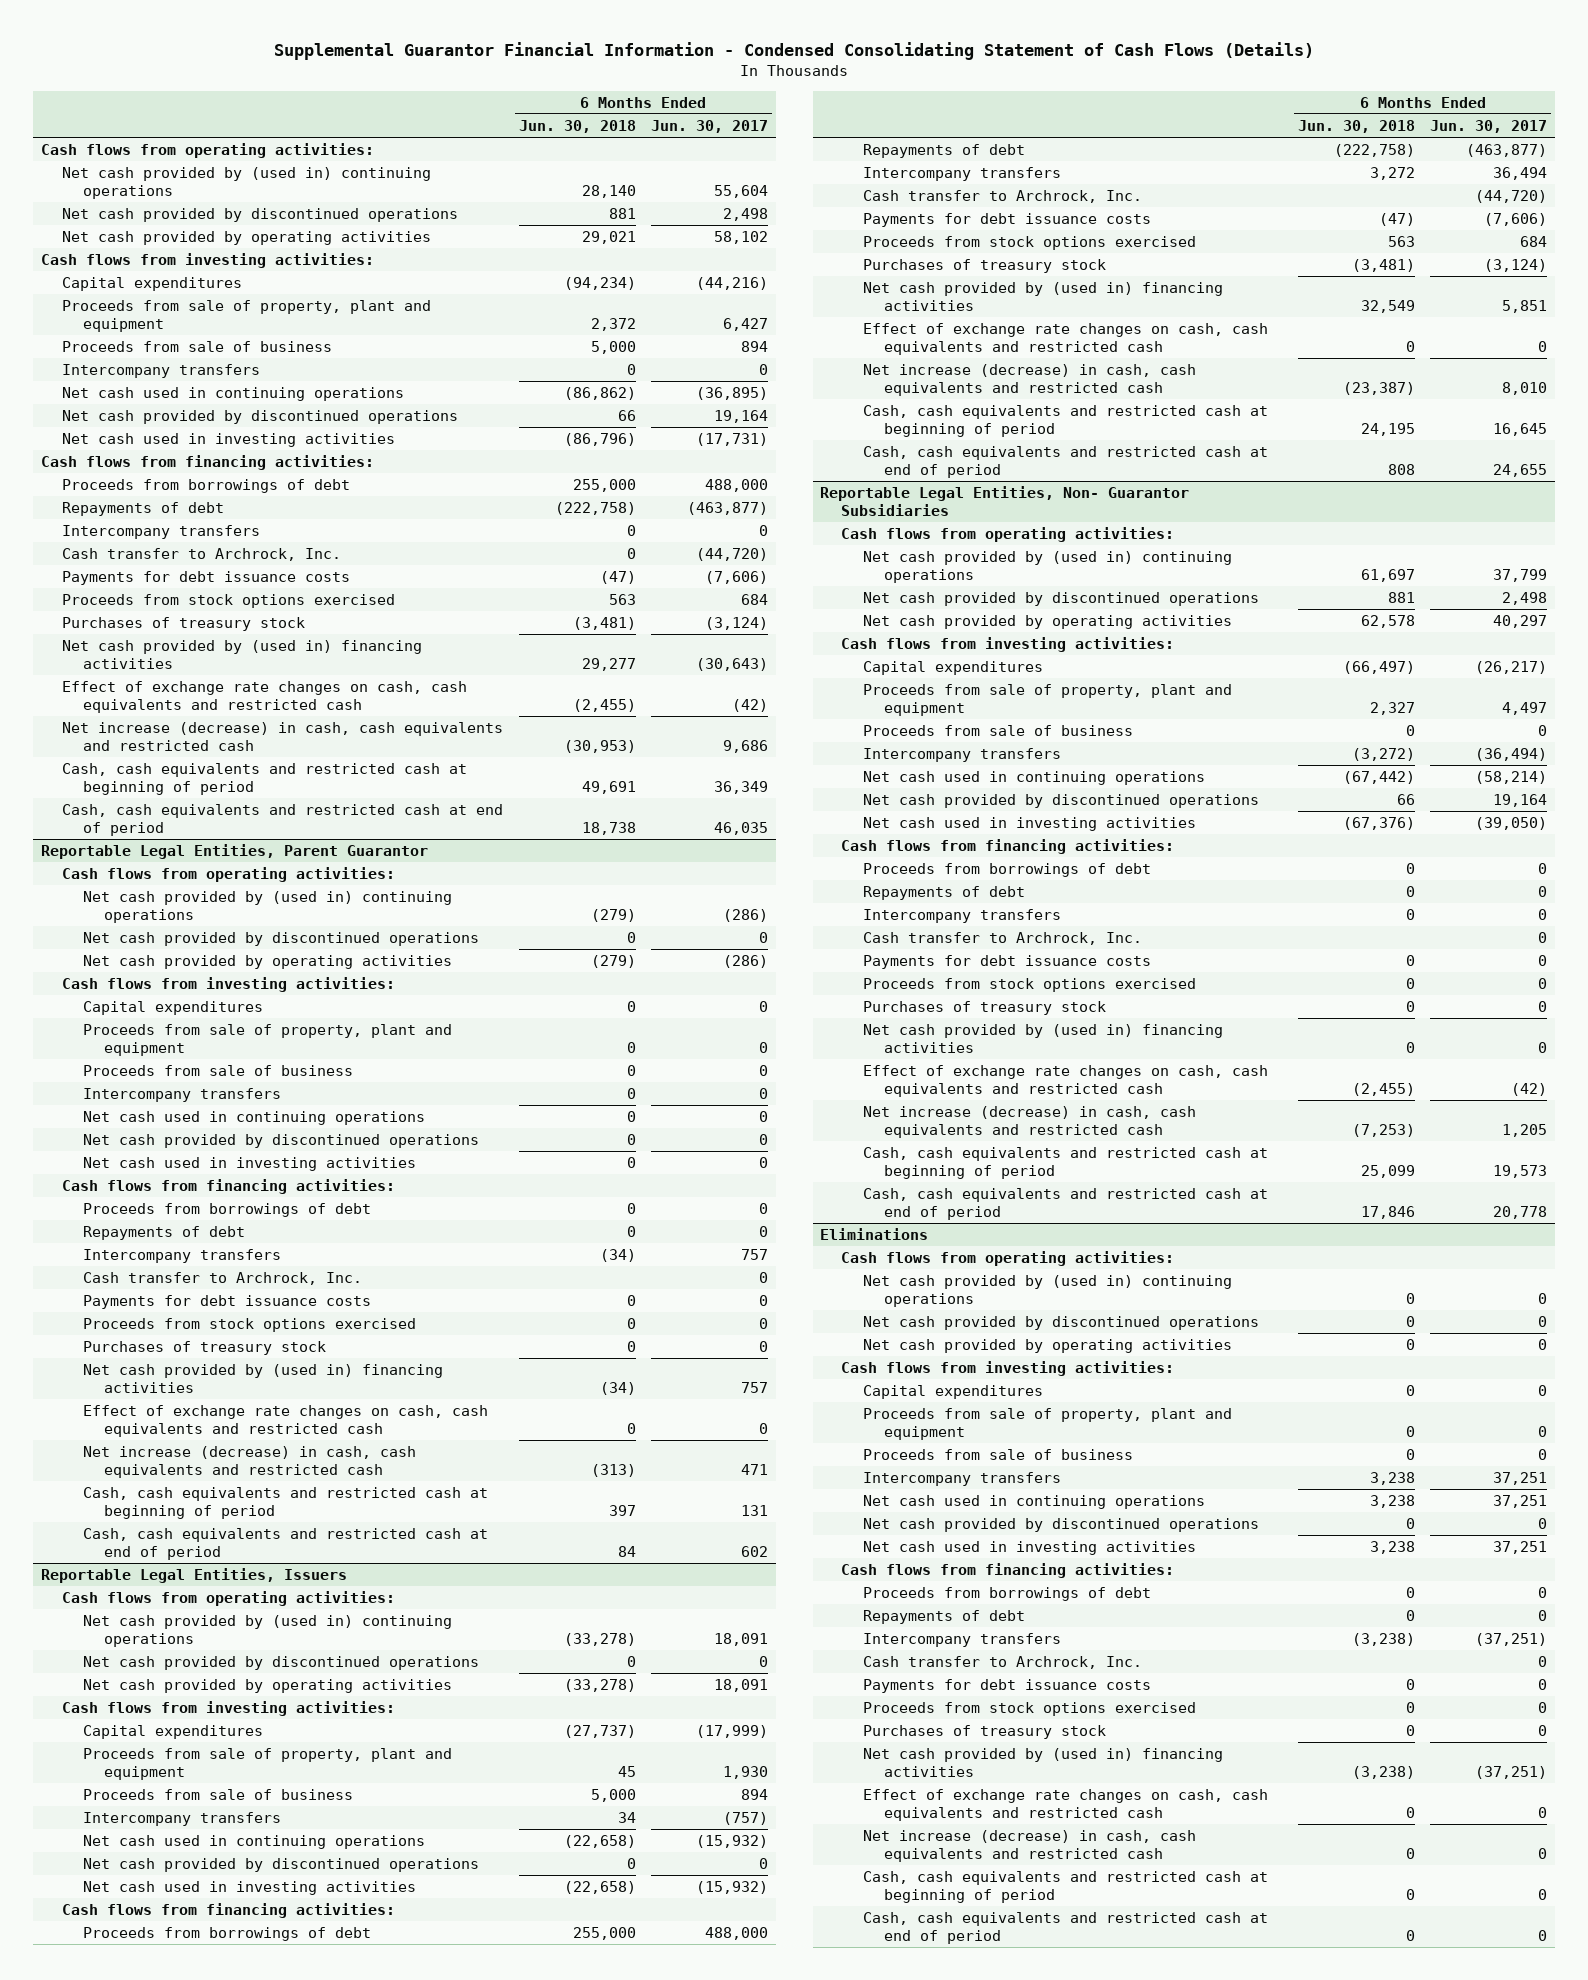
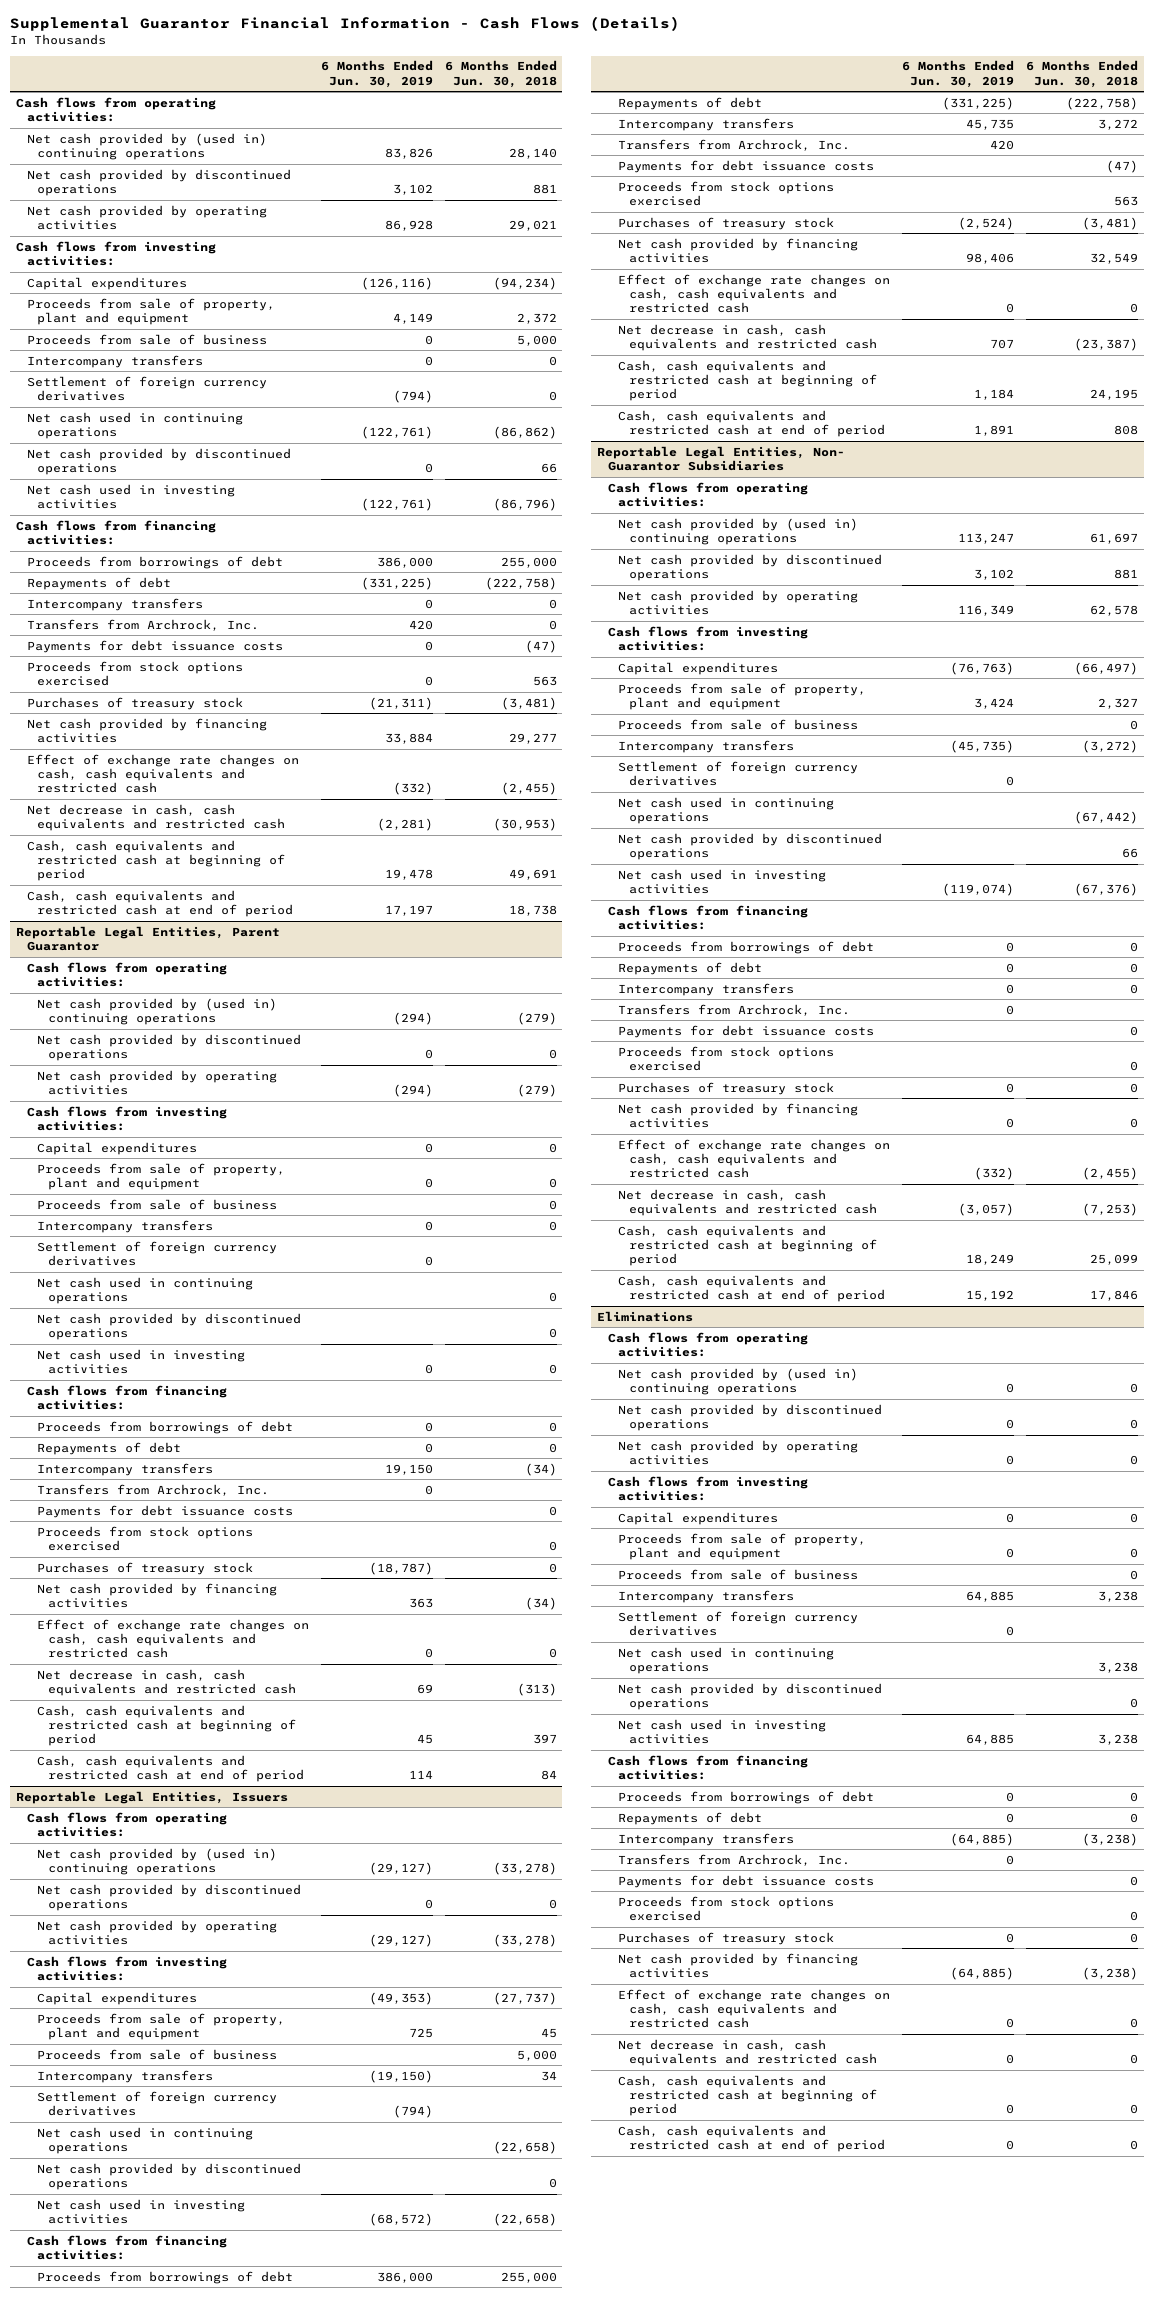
- Supplemental Guarantor Financial Information - Condensed Consolidating Statement of Cash Flows (Details)
+ Supplemental Guarantor Financial Information - Cash Flows (Details)
- | 6 Months Ended Jun. 30, 2018 | 6 Months Ended Jun. 30, 2017
+ | 6 Months Ended Jun. 30, 2019 | 6 Months Ended Jun. 30, 2018
+ Settlement of foreign currency derivatives | (794) | 0
- Cash transfer to Archrock, Inc. | 0 | (44,720)
+ Transfers from Archrock, Inc. | 420 | 0
- Net cash provided by (used in) financing activities | 29,277 | (30,643)
+ Net cash provided by financing activities | 33,884 | 29,277
- Net increase (decrease) in cash, cash equivalents and restricted cash | (30,953) | 9,686
+ Net decrease in cash, cash equivalents and restricted cash | (2,281) | (30,953)
@ Reportable Legal Entities, Parent Guarantor
+ Settlement of foreign currency derivatives | 0 |
- Cash transfer to Archrock, Inc. | | 0
+ Transfers from Archrock, Inc. | 0 |
- Net cash provided by (used in) financing activities | (34) | 757
+ Net cash provided by financing activities | 363 | (34)
- Net increase (decrease) in cash, cash equivalents and restricted cash | (313) | 471
+ Net decrease in cash, cash equivalents and restricted cash | 69 | (313)
@ Reportable Legal Entities, Issuers
+ Settlement of foreign currency derivatives | (794) |
- Cash transfer to Archrock, Inc. | | (44,720)
+ Transfers from Archrock, Inc. | 420 |
- Net cash provided by (used in) financing activities | 32,549 | 5,851
+ Net cash provided by financing activities | 98,406 | 32,549
- Net increase (decrease) in cash, cash equivalents and restricted cash | (23,387) | 8,010
+ Net decrease in cash, cash equivalents and restricted cash | 707 | (23,387)
@ Reportable Legal Entities, Non- Guarantor Subsidiaries
+ Settlement of foreign currency derivatives | 0 |
- Cash transfer to Archrock, Inc. | | 0
+ Transfers from Archrock, Inc. | 0 |
- Net cash provided by (used in) financing activities | 0 | 0
+ Net cash provided by financing activities | 0 | 0
- Net increase (decrease) in cash, cash equivalents and restricted cash | (7,253) | 1,205
+ Net decrease in cash, cash equivalents and restricted cash | (3,057) | (7,253)
@ Eliminations
+ Settlement of foreign currency derivatives | 0 |
- Cash transfer to Archrock, Inc. | | 0
+ Transfers from Archrock, Inc. | 0 |
- Net cash provided by (used in) financing activities | (3,238) | (37,251)
+ Net cash provided by financing activities | (64,885) | (3,238)
- Net increase (decrease) in cash, cash equivalents and restricted cash | 0 | 0
+ Net decrease in cash, cash equivalents and restricted cash | 0 | 0

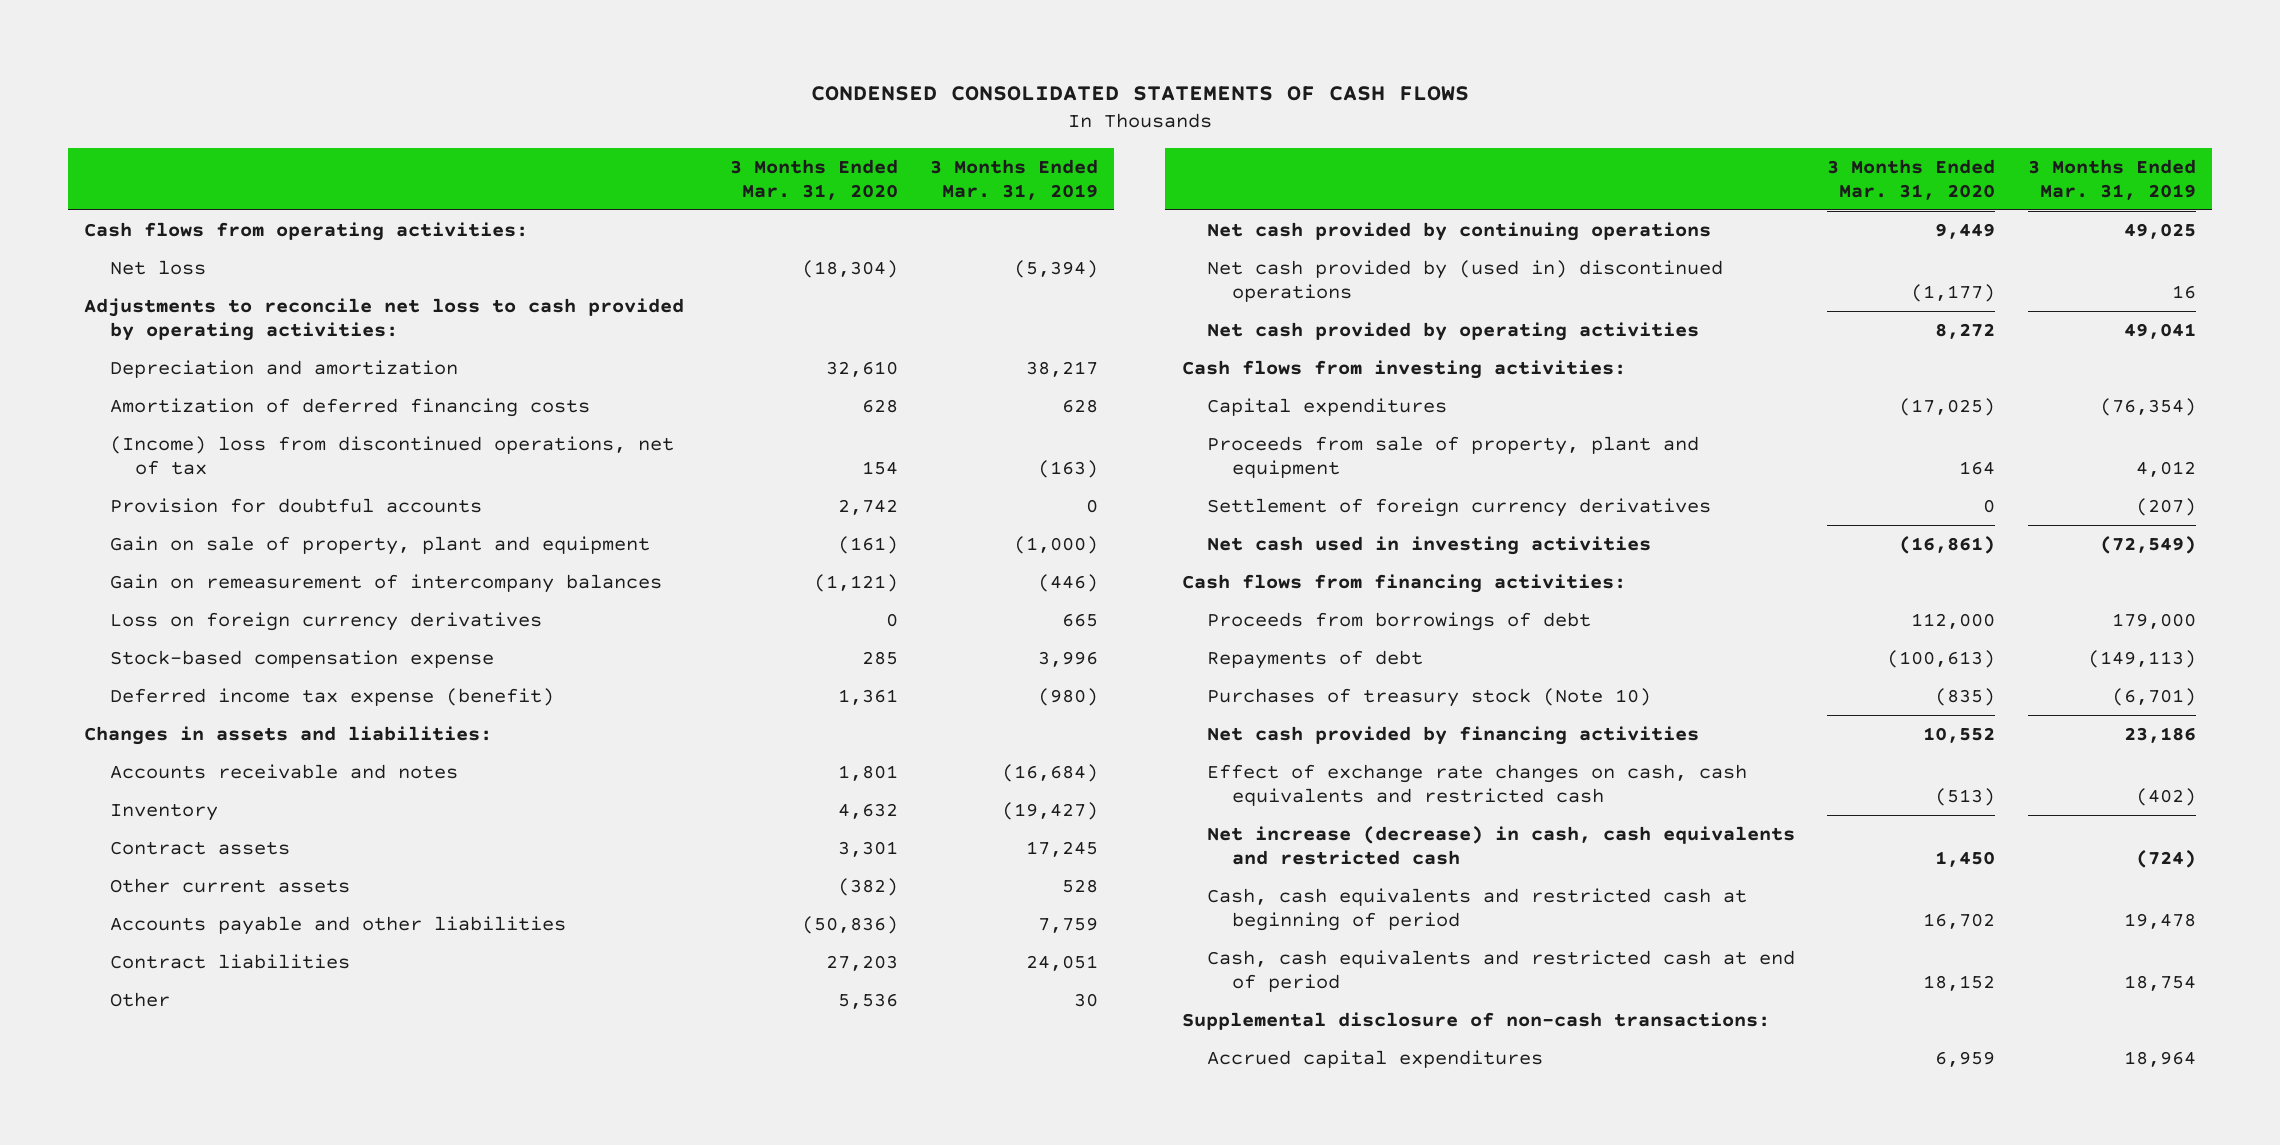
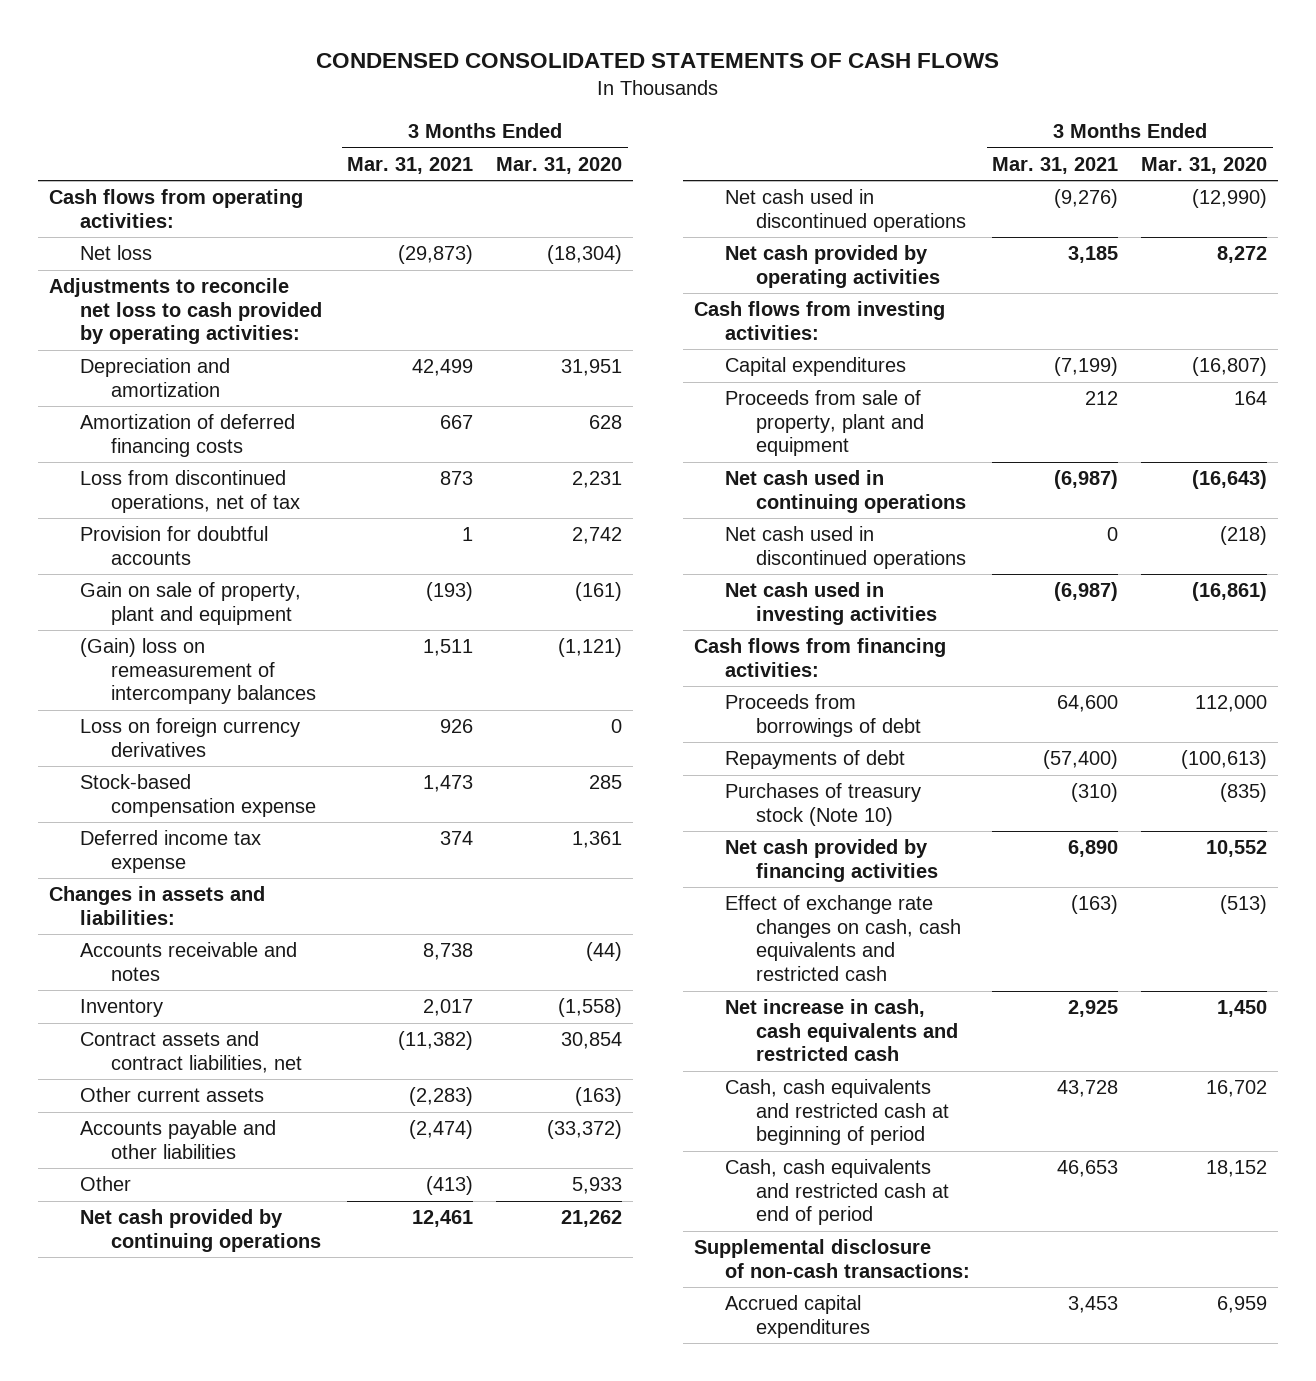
- | 3 Months Ended Mar. 31, 2020 | 3 Months Ended Mar. 31, 2019
+ | 3 Months Ended Mar. 31, 2021 | 3 Months Ended Mar. 31, 2020
- Depreciation and amortization | 32,610 | 38,217
+ Depreciation and amortization | 42,499 | 31,951
- (Income) loss from discontinued operations, net of tax | 154 | (163)
+ Loss from discontinued operations, net of tax | 873 | 2,231
- Gain on remeasurement of intercompany balances | (1,121) | (446)
+ (Gain) loss on remeasurement of intercompany balances | 1,511 | (1,121)
- Deferred income tax expense (benefit) | 1,361 | (980)
+ Deferred income tax expense | 374 | 1,361
- Accounts receivable and notes | 1,801 | (16,684)
- Inventory | 4,632 | (19,427)
- Contract assets | 3,301 | 17,245
- Other current assets | (382) | 528
- Accounts payable and other liabilities | (50,836) | 7,759
- Contract liabilities | 27,203 | 24,051
- Other | 5,536 | 30
- Net cash provided by continuing operations | 9,449 | 49,025
- Net cash provided by (used in) discontinued operations | (1,177) | 16
+ Accounts receivable and notes | 8,738 | (44)
+ Inventory | 2,017 | (1,558)
+ Contract assets and contract liabilities, net | (11,382) | 30,854
+ Other current assets | (2,283) | (163)
+ Accounts payable and other liabilities | (2,474) | (33,372)
+ Other | (413) | 5,933
+ Net cash provided by continuing operations | 12,461 | 21,262
+ Net cash used in discontinued operations | (9,276) | (12,990)
- Capital expenditures | (17,025) | (76,354)
+ Capital expenditures | (7,199) | (16,807)
- Settlement of foreign currency derivatives | 0 | (207)
+ Net cash used in continuing operations | (6,987) | (16,643)
+ Net cash used in discontinued operations | 0 | (218)
- Net increase (decrease) in cash, cash equivalents and restricted cash | 1,450 | (724)
+ Net increase in cash, cash equivalents and restricted cash | 2,925 | 1,450

